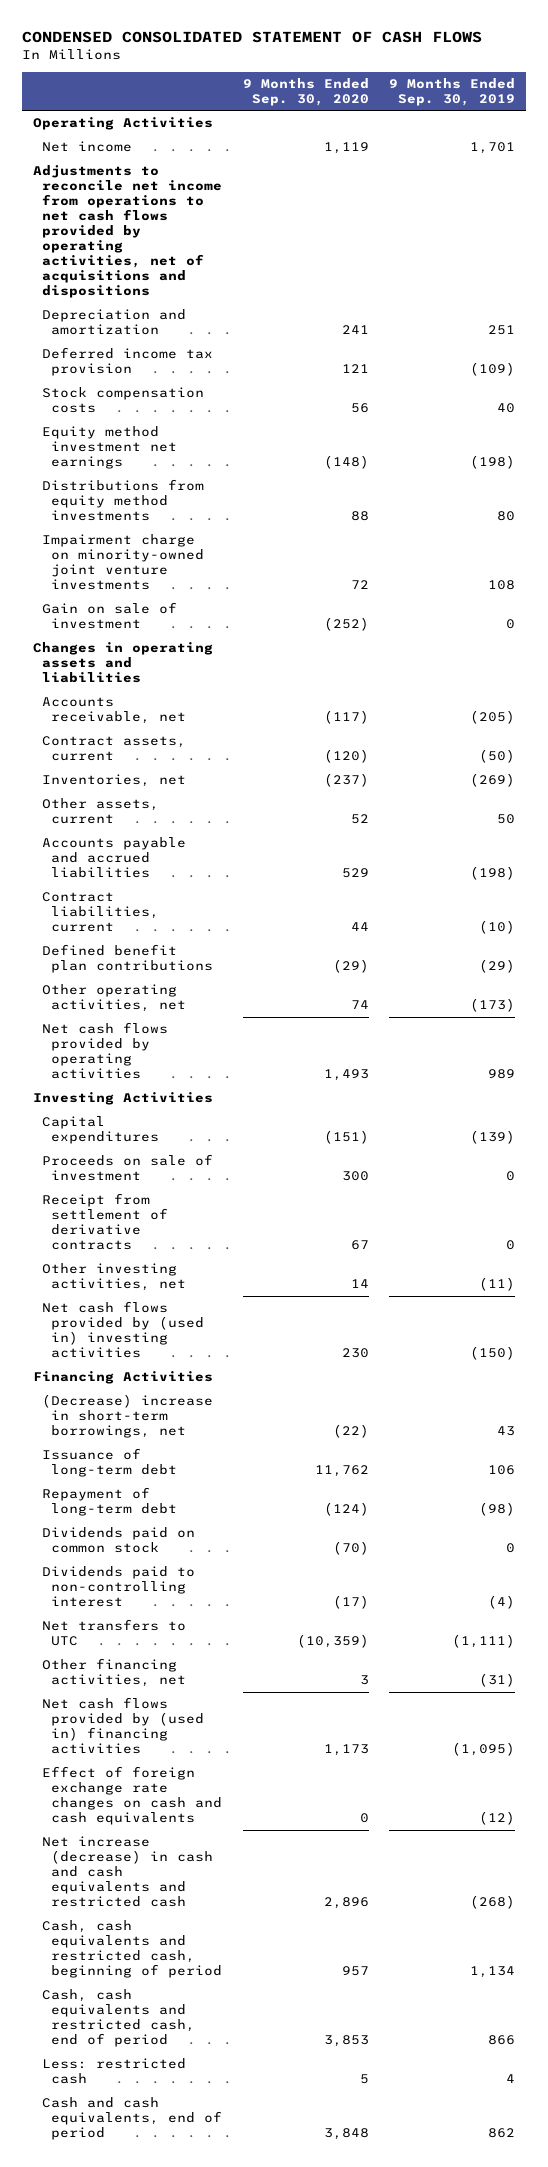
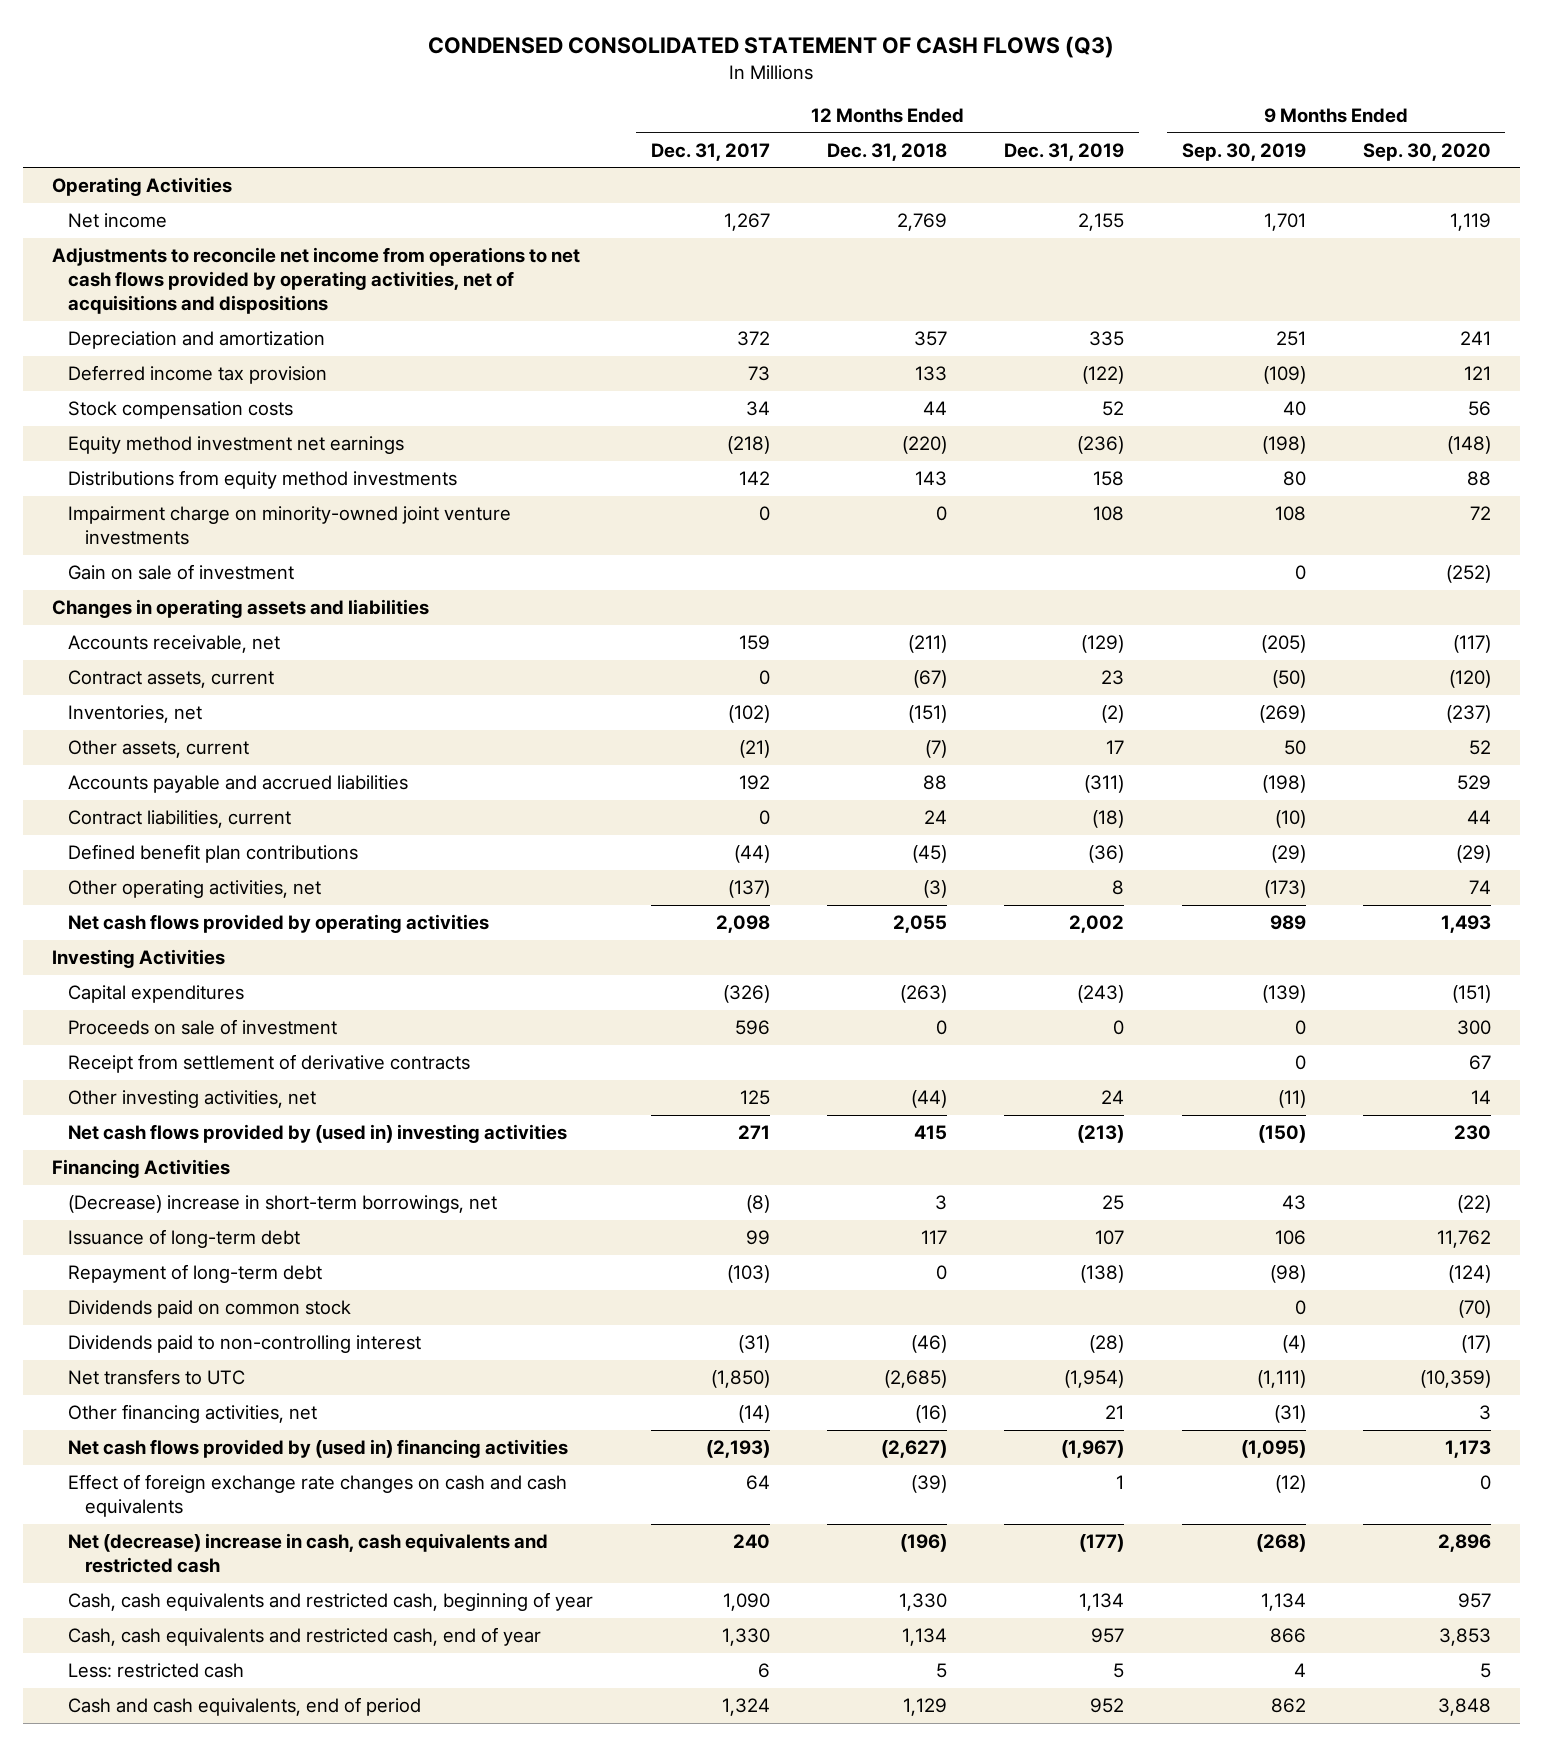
- CONDENSED CONSOLIDATED STATEMENT OF CASH FLOWS
+ CONDENSED CONSOLIDATED STATEMENT OF CASH FLOWS (Q3)
- | 9 Months Ended Sep. 30, 2020 | 9 Months Ended Sep. 30, 2019
+ | 12 Months Ended Dec. 31, 2017 | 12 Months Ended Dec. 31, 2018 | 12 Months Ended Dec. 31, 2019 | 9 Months Ended Sep. 30, 2019 | 9 Months Ended Sep. 30, 2020
- Net increase (decrease) in cash and cash equivalents and restricted cash | 2,896 | (268)
- Cash, cash equivalents and restricted cash, beginning of period | 957 | 1,134
- Cash, cash equivalents and restricted cash, end of period | 3,853 | 866
+ Net (decrease) increase in cash, cash equivalents and restricted cash | 240 | (196) | (177) | (268) | 2,896
+ Cash, cash equivalents and restricted cash, beginning of year | 1,090 | 1,330 | 1,134 | 1,134 | 957
+ Cash, cash equivalents and restricted cash, end of year | 1,330 | 1,134 | 957 | 866 | 3,853

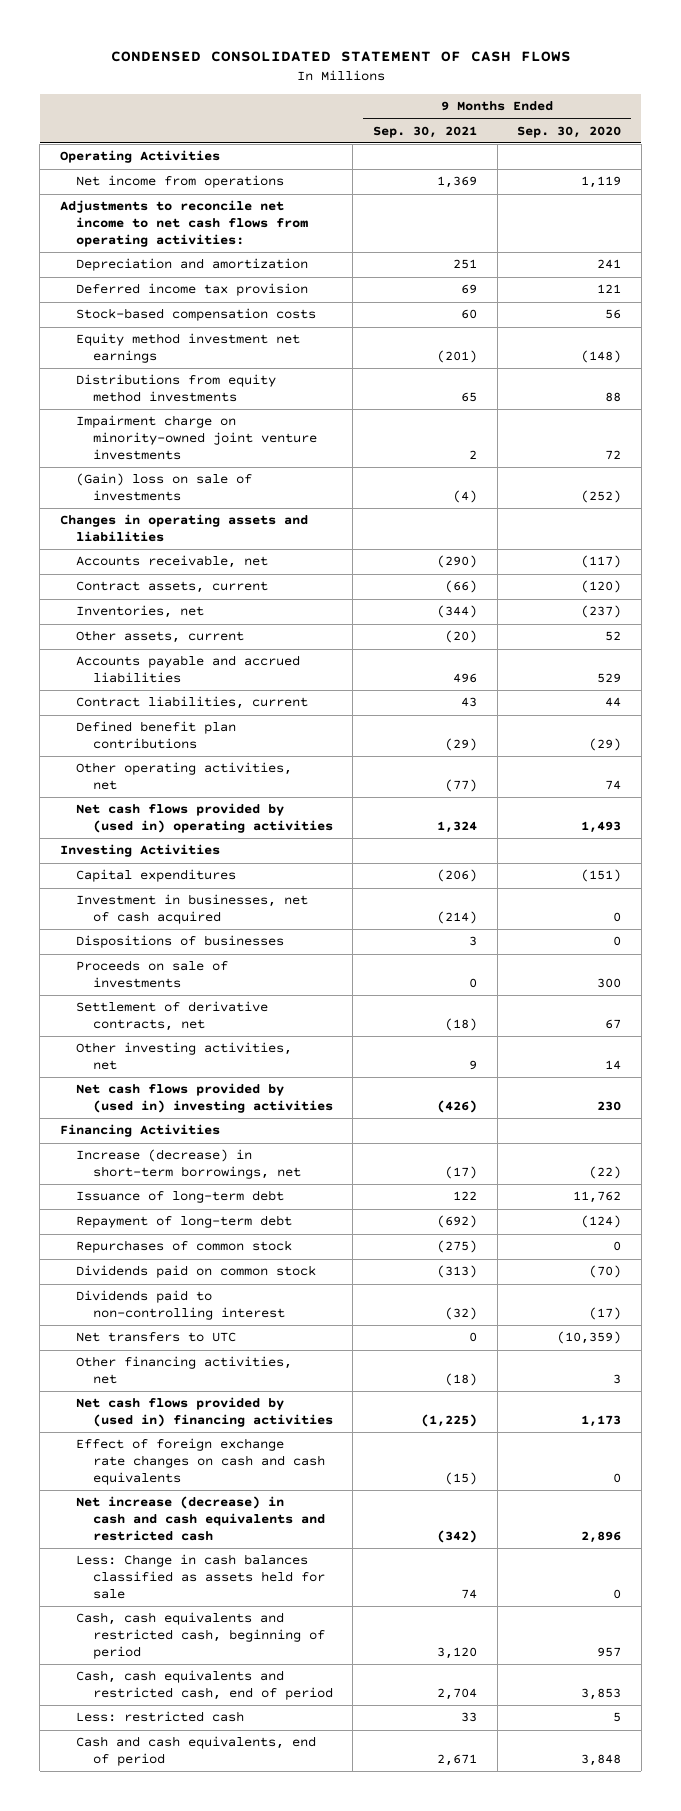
- CONDENSED CONSOLIDATED STATEMENT OF CASH FLOWS (Q3)
+ CONDENSED CONSOLIDATED STATEMENT OF CASH FLOWS
- | 12 Months Ended Dec. 31, 2017 | 12 Months Ended Dec. 31, 2018 | 12 Months Ended Dec. 31, 2019 | 9 Months Ended Sep. 30, 2019 | 9 Months Ended Sep. 30, 2020
+ | 9 Months Ended Sep. 30, 2021 | 9 Months Ended Sep. 30, 2020
- Net income | 1,267 | 2,769 | 2,155 | 1,701 | 1,119
- Adjustments to reconcile net income from operations to net cash flows provided by operating activities, net of acquisitions and dispositions
+ Net income from operations | 1,369 | 1,119
+ Adjustments to reconcile net income to net cash flows from operating activities:
- Stock compensation costs | 34 | 44 | 52 | 40 | 56
+ Stock-based compensation costs | 60 | 56
- Gain on sale of investment | | | | 0 | (252)
+ (Gain) loss on sale of investments | (4) | (252)
- Net cash flows provided by operating activities | 2,098 | 2,055 | 2,002 | 989 | 1,493
+ Net cash flows provided by (used in) operating activities | 1,324 | 1,493
- Proceeds on sale of investment | 596 | 0 | 0 | 0 | 300
- Receipt from settlement of derivative contracts | | | | 0 | 67
+ Investment in businesses, net of cash acquired | (214) | 0
+ Dispositions of businesses | 3 | 0
+ Proceeds on sale of investments | 0 | 300
+ Settlement of derivative contracts, net | (18) | 67
- (Decrease) increase in short-term borrowings, net | (8) | 3 | 25 | 43 | (22)
+ Increase (decrease) in short-term borrowings, net | (17) | (22)
+ Repurchases of common stock | (275) | 0
- Net (decrease) increase in cash, cash equivalents and restricted cash | 240 | (196) | (177) | (268) | 2,896
- Cash, cash equivalents and restricted cash, beginning of year | 1,090 | 1,330 | 1,134 | 1,134 | 957
- Cash, cash equivalents and restricted cash, end of year | 1,330 | 1,134 | 957 | 866 | 3,853
+ Net increase (decrease) in cash and cash equivalents and restricted cash | (342) | 2,896
+ Less: Change in cash balances classified as assets held for sale | 74 | 0
+ Cash, cash equivalents and restricted cash, beginning of period | 3,120 | 957
+ Cash, cash equivalents and restricted cash, end of period | 2,704 | 3,853

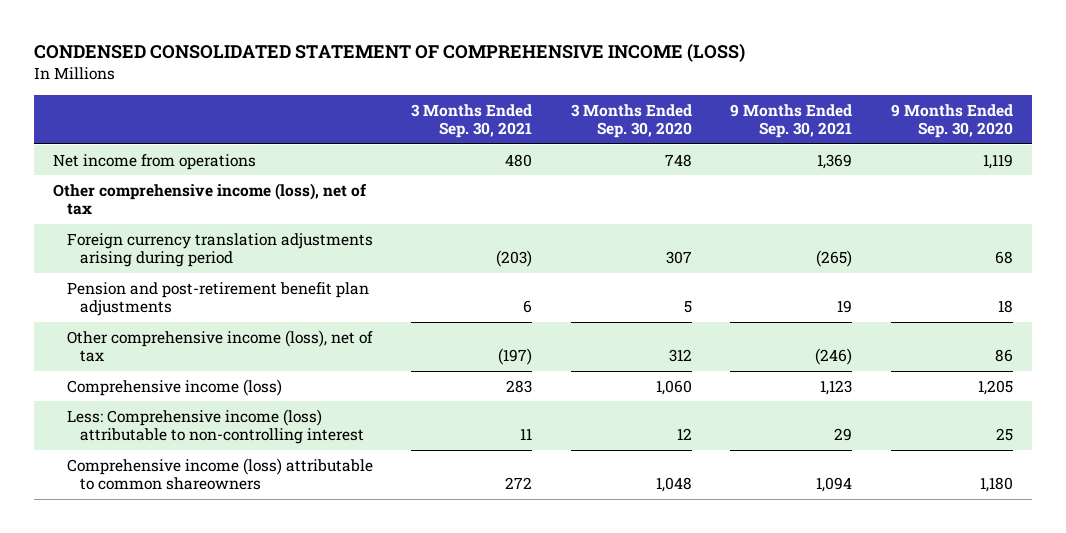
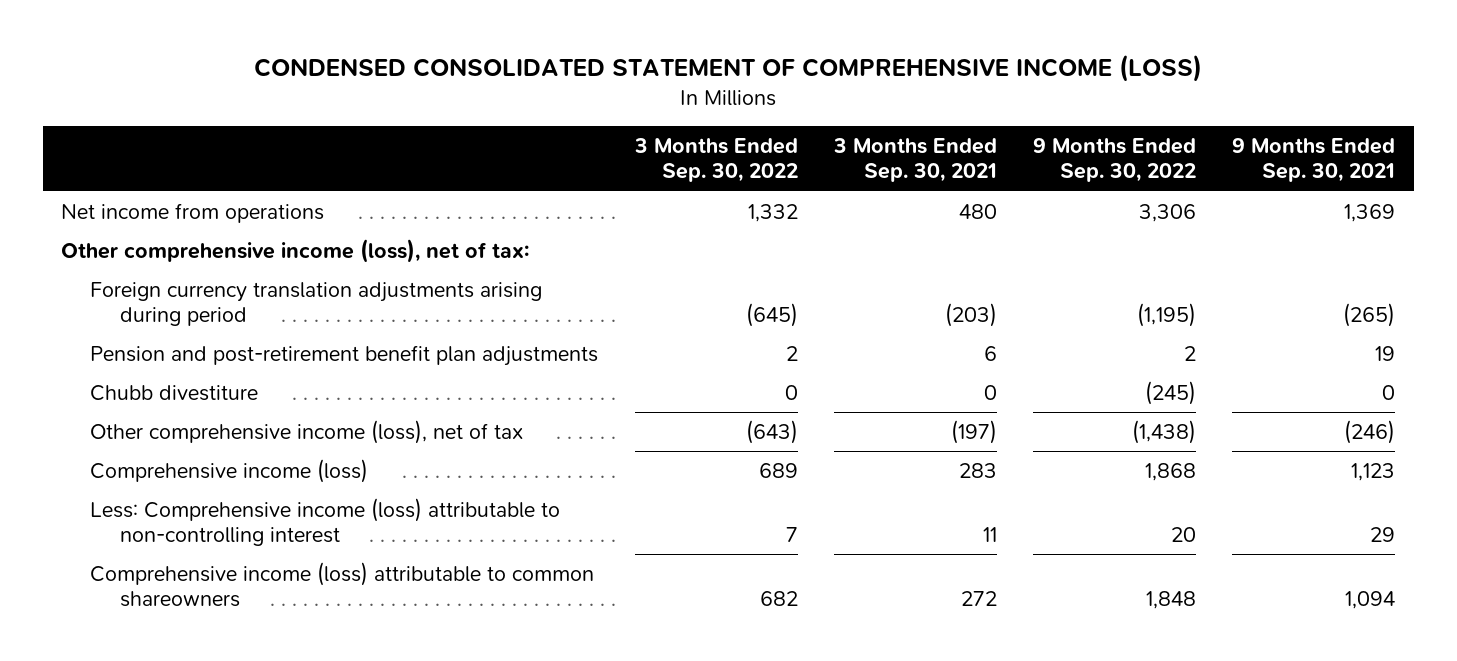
- | 3 Months Ended Sep. 30, 2021 | 3 Months Ended Sep. 30, 2020 | 9 Months Ended Sep. 30, 2021 | 9 Months Ended Sep. 30, 2020
+ | 3 Months Ended Sep. 30, 2022 | 3 Months Ended Sep. 30, 2021 | 9 Months Ended Sep. 30, 2022 | 9 Months Ended Sep. 30, 2021
- Other comprehensive income (loss), net of tax
+ Other comprehensive income (loss), net of tax:
+ Chubb divestiture | 0 | 0 | (245) | 0

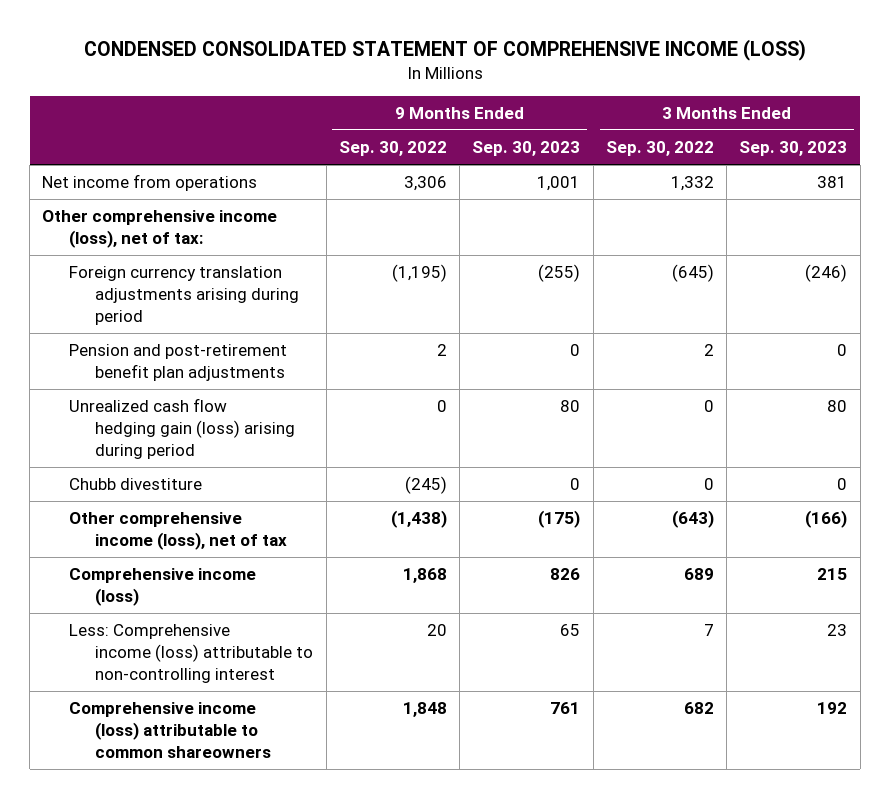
- | 3 Months Ended Sep. 30, 2022 | 3 Months Ended Sep. 30, 2021 | 9 Months Ended Sep. 30, 2022 | 9 Months Ended Sep. 30, 2021
+ | 9 Months Ended Sep. 30, 2022 | 9 Months Ended Sep. 30, 2023 | 3 Months Ended Sep. 30, 2022 | 3 Months Ended Sep. 30, 2023
+ Unrealized cash flow hedging gain (loss) arising during period | 0 | 80 | 0 | 80

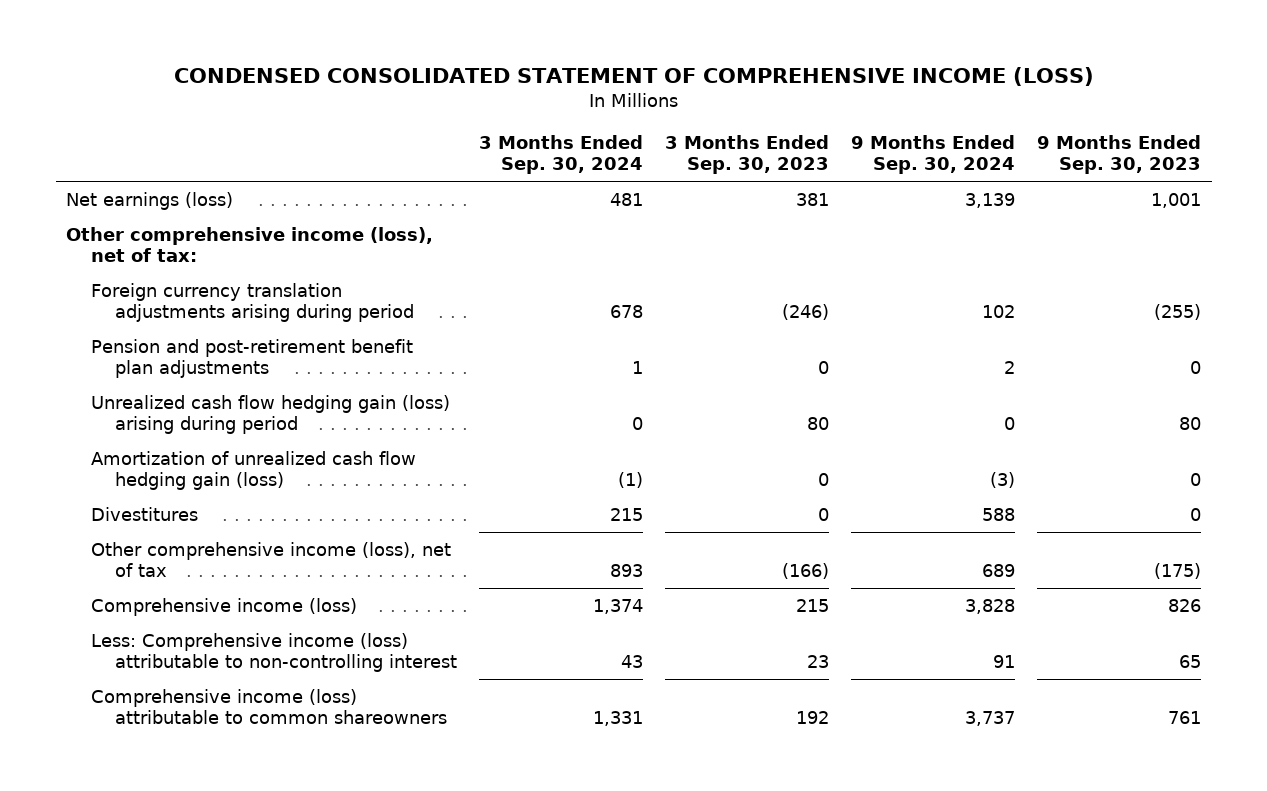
- | 9 Months Ended Sep. 30, 2022 | 9 Months Ended Sep. 30, 2023 | 3 Months Ended Sep. 30, 2022 | 3 Months Ended Sep. 30, 2023
+ | 3 Months Ended Sep. 30, 2024 | 3 Months Ended Sep. 30, 2023 | 9 Months Ended Sep. 30, 2024 | 9 Months Ended Sep. 30, 2023
- Net income from operations | 3,306 | 1,001 | 1,332 | 381
+ Net earnings (loss) | 481 | 381 | 3,139 | 1,001
- Chubb divestiture | (245) | 0 | 0 | 0
+ Amortization of unrealized cash flow hedging gain (loss) | (1) | 0 | (3) | 0
+ Divestitures | 215 | 0 | 588 | 0

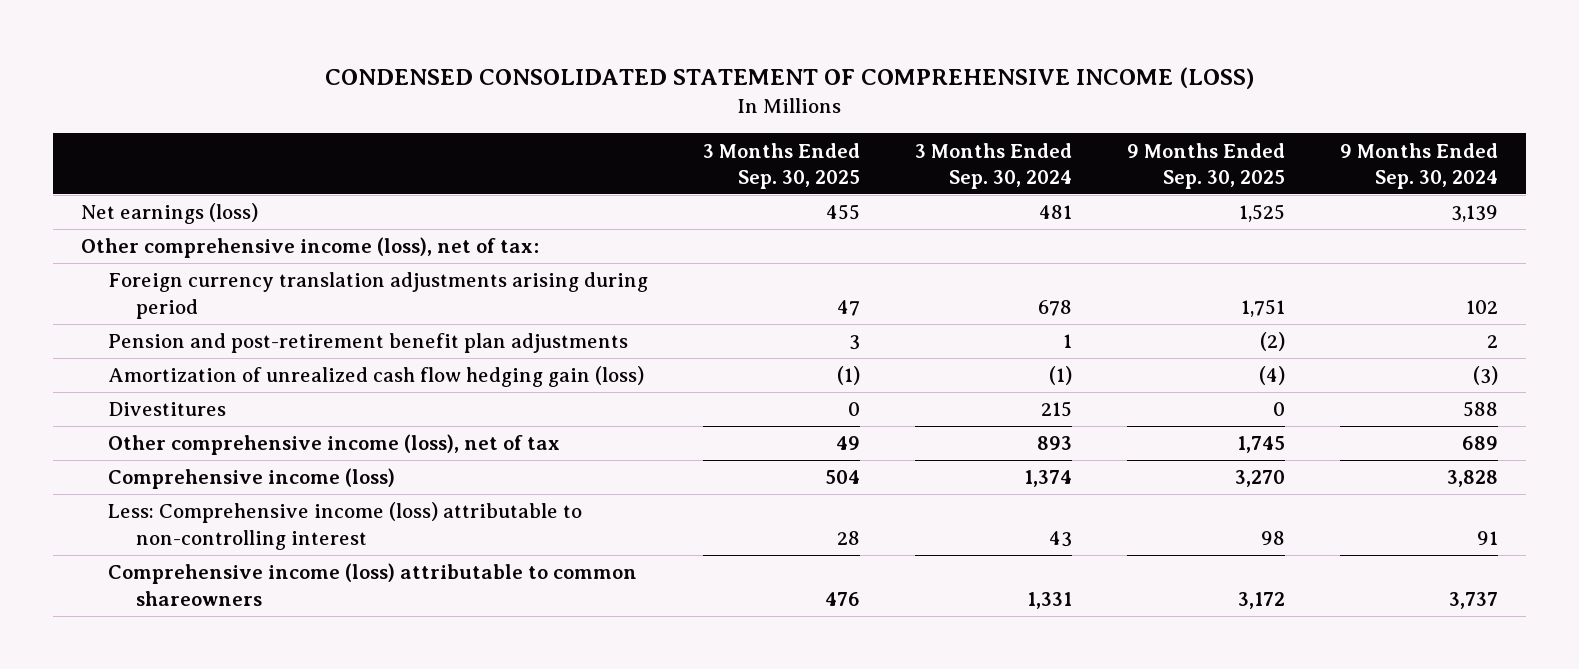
- | 3 Months Ended Sep. 30, 2024 | 3 Months Ended Sep. 30, 2023 | 9 Months Ended Sep. 30, 2024 | 9 Months Ended Sep. 30, 2023
+ | 3 Months Ended Sep. 30, 2025 | 3 Months Ended Sep. 30, 2024 | 9 Months Ended Sep. 30, 2025 | 9 Months Ended Sep. 30, 2024
- Unrealized cash flow hedging gain (loss) arising during period | 0 | 80 | 0 | 80

